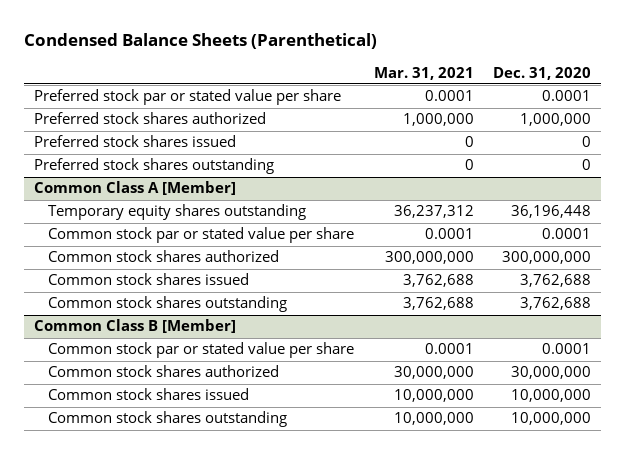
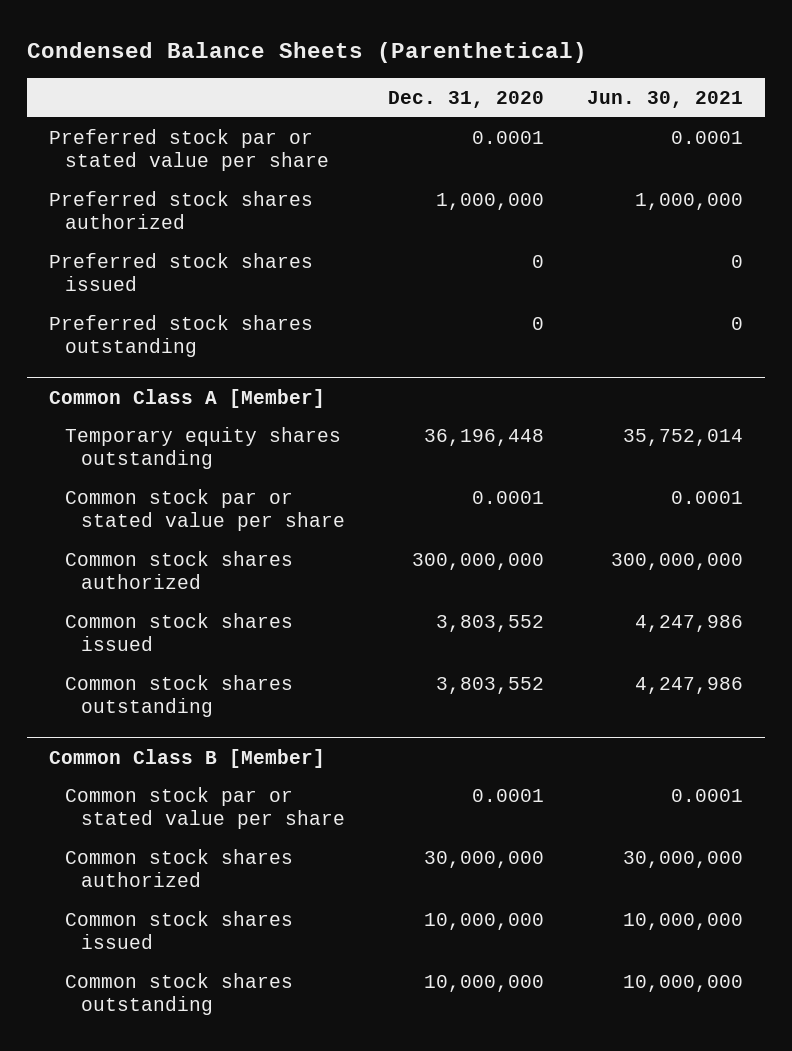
- | Mar. 31, 2021 | Dec. 31, 2020
+ | Dec. 31, 2020 | Jun. 30, 2021
@ Common Class A [Member]
- Common stock shares issued | 3,762,688 | 3,762,688
- Common stock shares outstanding | 3,762,688 | 3,762,688
+ Common stock shares issued | 3,803,552 | 4,247,986
+ Common stock shares outstanding | 3,803,552 | 4,247,986

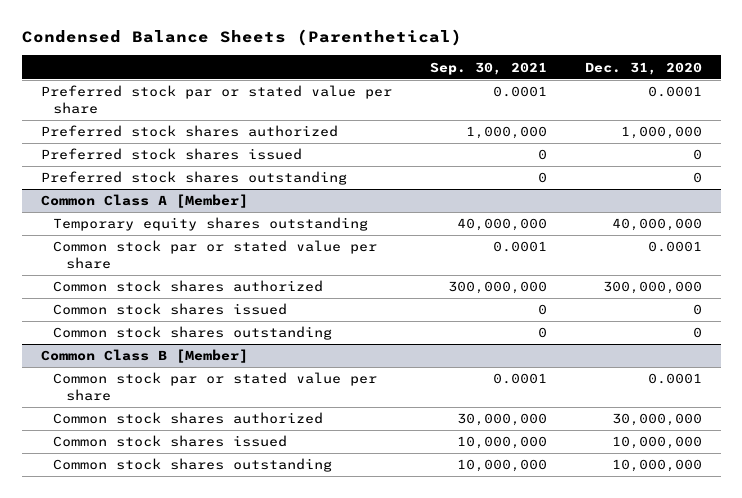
- | Dec. 31, 2020 | Jun. 30, 2021
+ | Sep. 30, 2021 | Dec. 31, 2020
@ Common Class A [Member]
- Temporary equity shares outstanding | 36,196,448 | 35,752,014
+ Temporary equity shares outstanding | 40,000,000 | 40,000,000
- Common stock shares issued | 3,803,552 | 4,247,986
- Common stock shares outstanding | 3,803,552 | 4,247,986
+ Common stock shares issued | 0 | 0
+ Common stock shares outstanding | 0 | 0

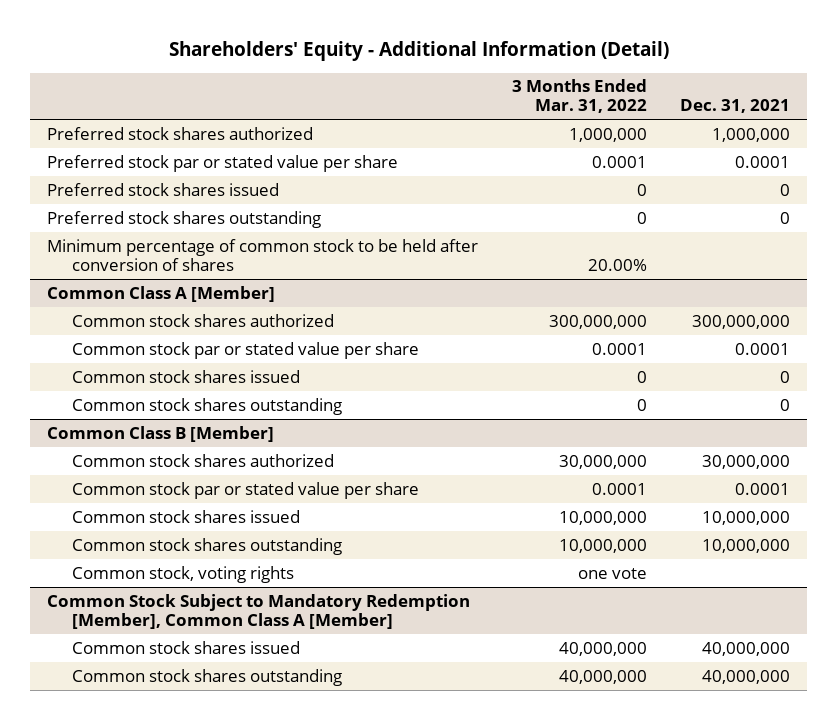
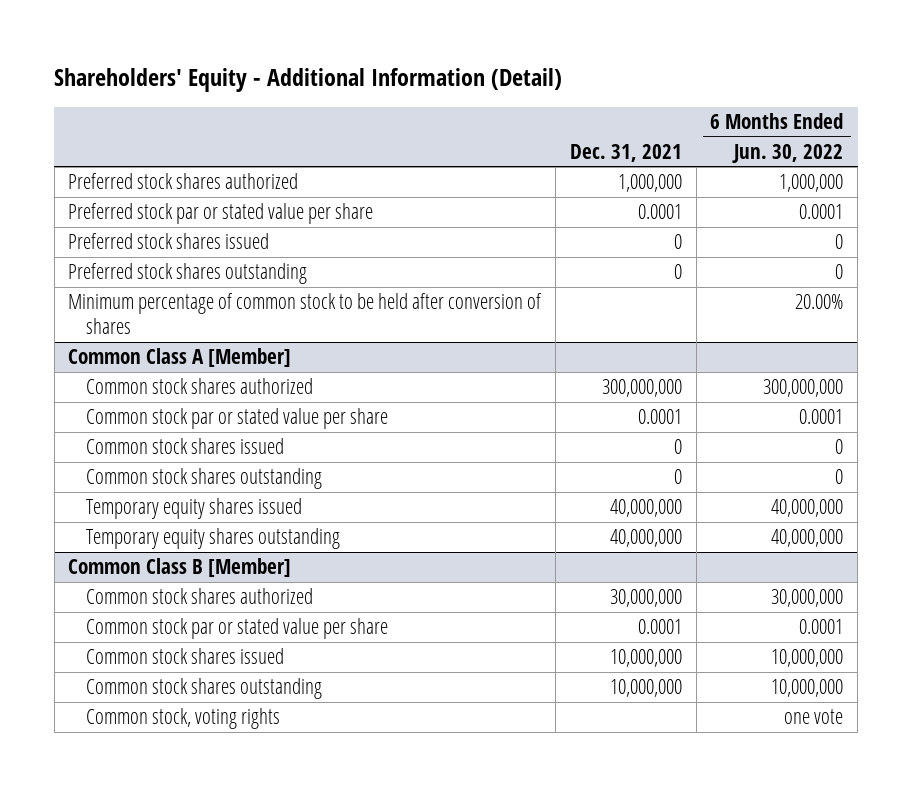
- | 3 Months Ended Mar. 31, 2022 | Dec. 31, 2021
+ | Dec. 31, 2021 | 6 Months Ended Jun. 30, 2022
@ Common Class A [Member]
+ Temporary equity shares issued | 40,000,000 | 40,000,000
+ Temporary equity shares outstanding | 40,000,000 | 40,000,000
- Common Stock Subject to Mandatory Redemption [Member], Common Class A [Member]
- Common stock shares issued | 40,000,000 | 40,000,000
- Common stock shares outstanding | 40,000,000 | 40,000,000

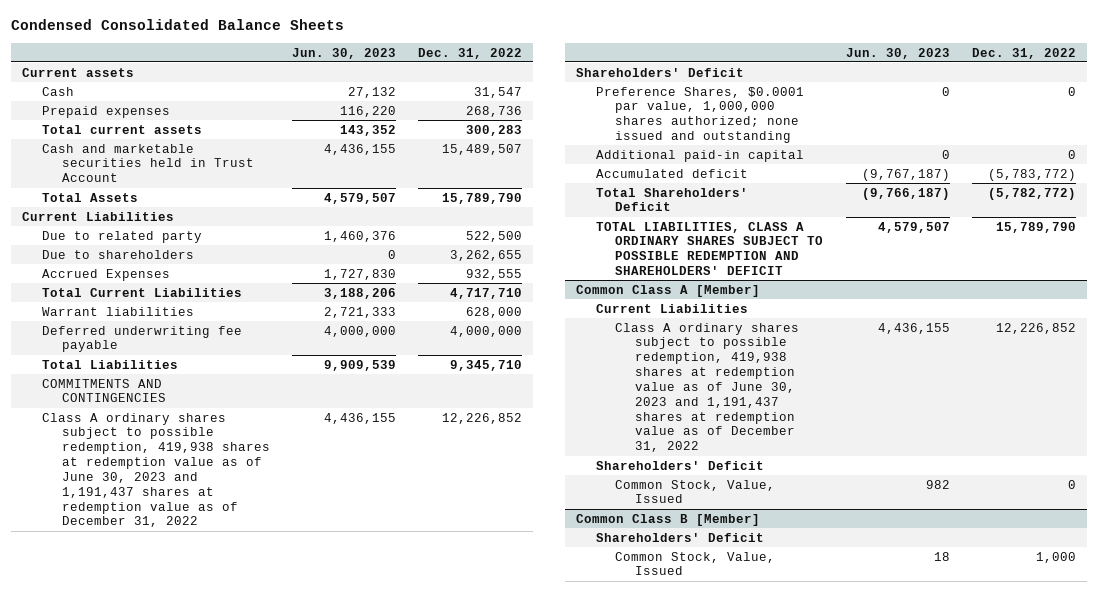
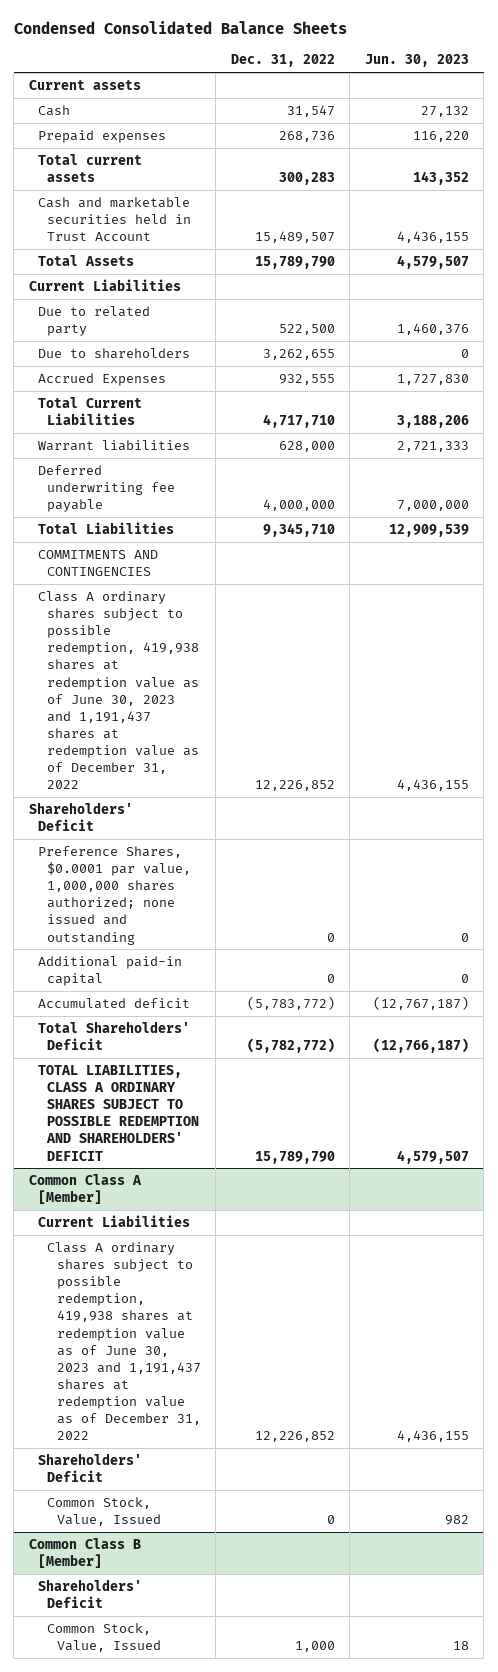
- | Jun. 30, 2023 | Dec. 31, 2022
+ | Dec. 31, 2022 | Jun. 30, 2023
- Deferred underwriting fee payable | 4,000,000 | 4,000,000
- Total Liabilities | 9,909,539 | 9,345,710
+ Deferred underwriting fee payable | 4,000,000 | 7,000,000
+ Total Liabilities | 9,345,710 | 12,909,539
- Accumulated deficit | (9,767,187) | (5,783,772)
- Total Shareholders' Deficit | (9,766,187) | (5,782,772)
+ Accumulated deficit | (5,783,772) | (12,767,187)
+ Total Shareholders' Deficit | (5,782,772) | (12,766,187)

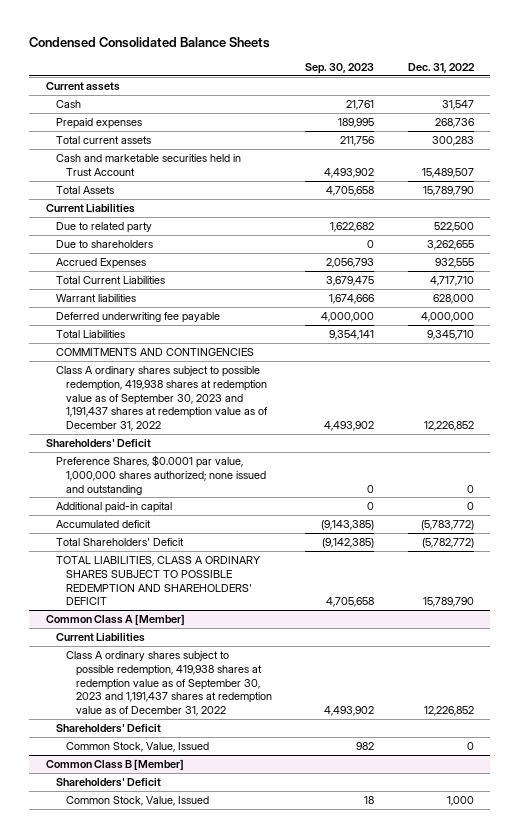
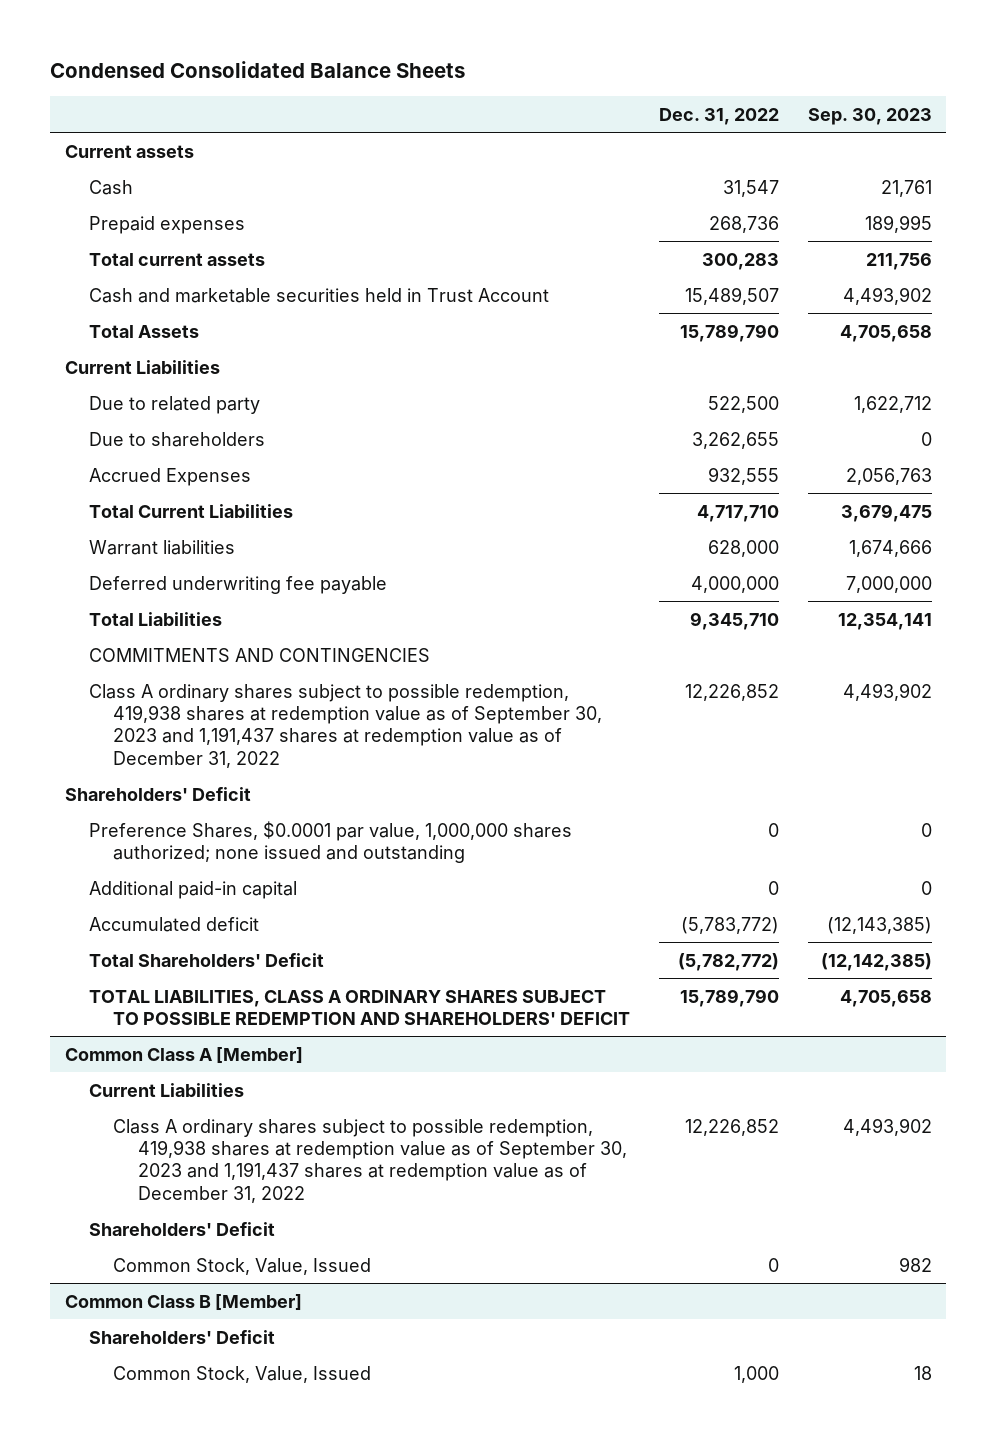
- | Sep. 30, 2023 | Dec. 31, 2022
+ | Dec. 31, 2022 | Sep. 30, 2023
- Due to related party | 1,622,682 | 522,500
+ Due to related party | 522,500 | 1,622,712
- Accrued Expenses | 2,056,793 | 932,555
+ Accrued Expenses | 932,555 | 2,056,763
- Deferred underwriting fee payable | 4,000,000 | 4,000,000
- Total Liabilities | 9,354,141 | 9,345,710
+ Deferred underwriting fee payable | 4,000,000 | 7,000,000
+ Total Liabilities | 9,345,710 | 12,354,141
- Accumulated deficit | (9,143,385) | (5,783,772)
- Total Shareholders' Deficit | (9,142,385) | (5,782,772)
+ Accumulated deficit | (5,783,772) | (12,143,385)
+ Total Shareholders' Deficit | (5,782,772) | (12,142,385)

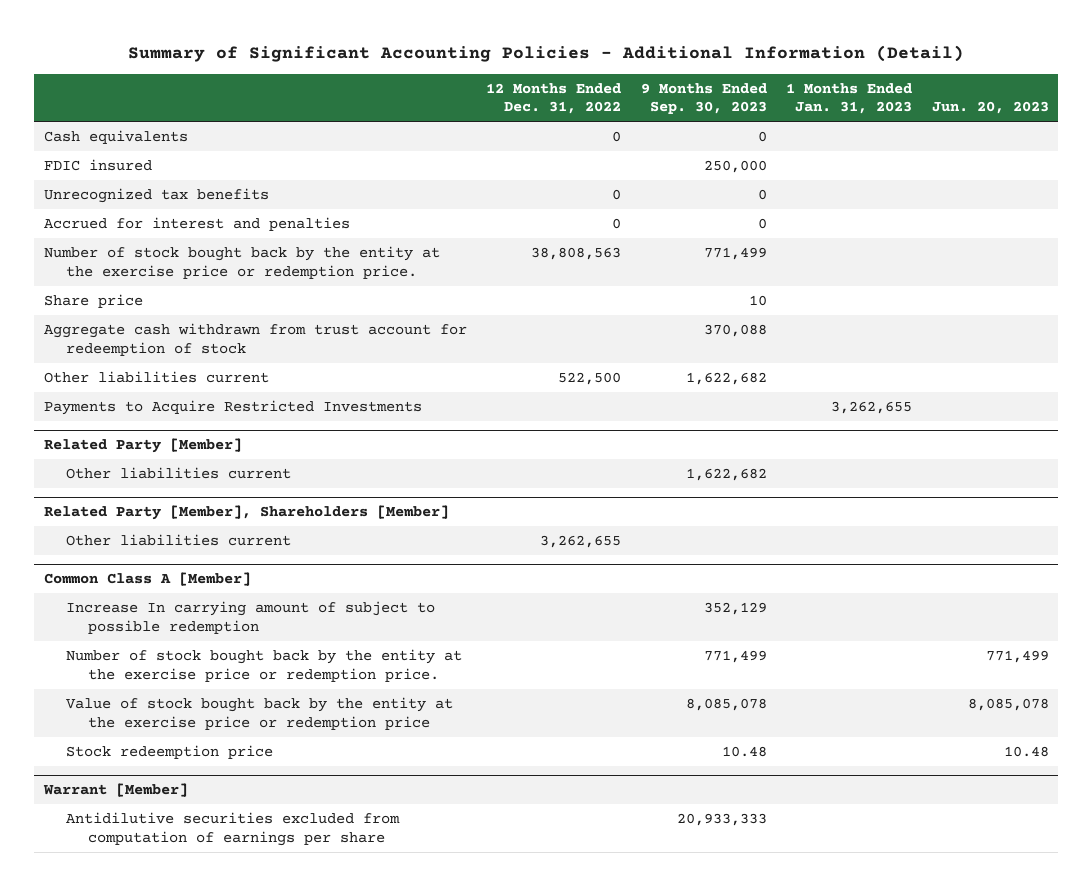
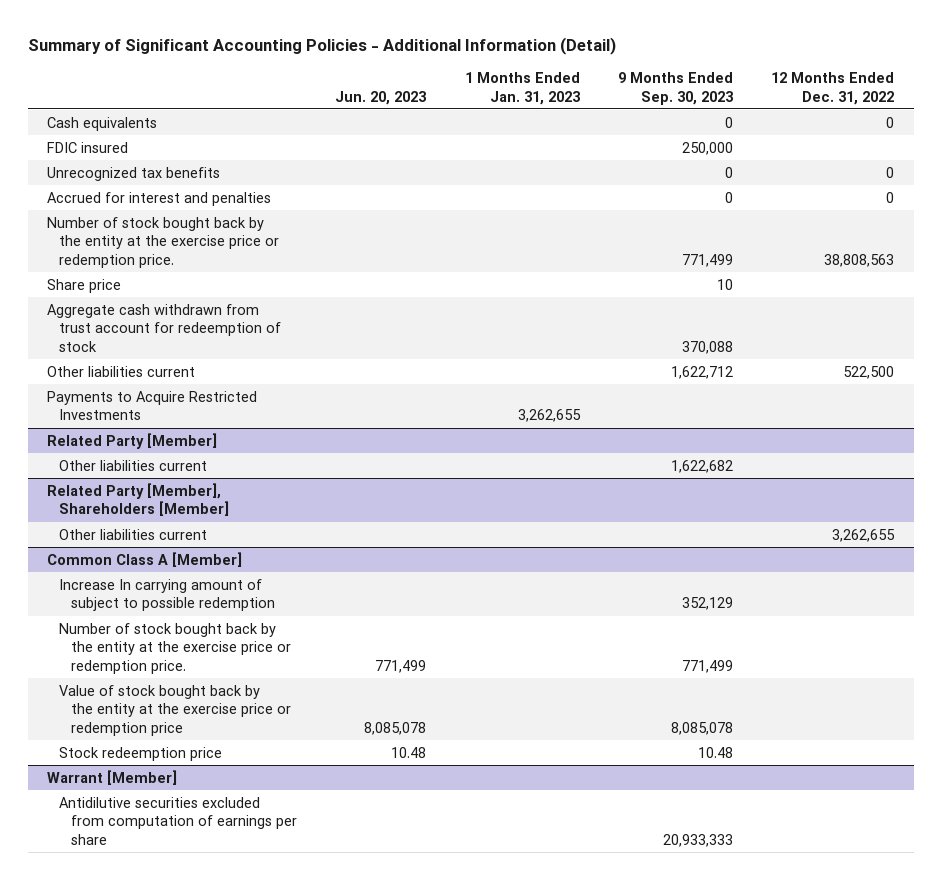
- | 12 Months Ended Dec. 31, 2022 | 9 Months Ended Sep. 30, 2023 | 1 Months Ended Jan. 31, 2023 | Jun. 20, 2023
+ | Jun. 20, 2023 | 1 Months Ended Jan. 31, 2023 | 9 Months Ended Sep. 30, 2023 | 12 Months Ended Dec. 31, 2022
- Other liabilities current | 522,500 | 1,622,682 | |
+ Other liabilities current | | | 1,622,712 | 522,500

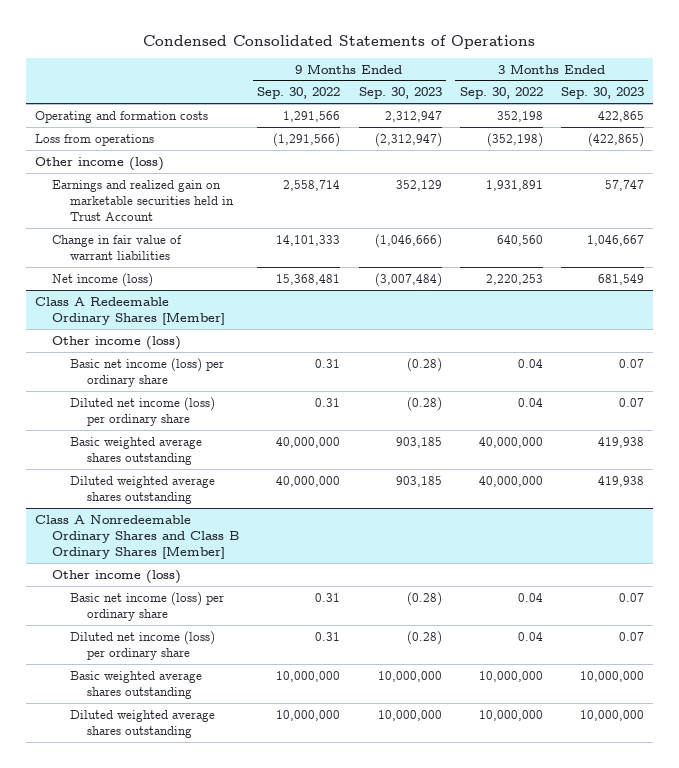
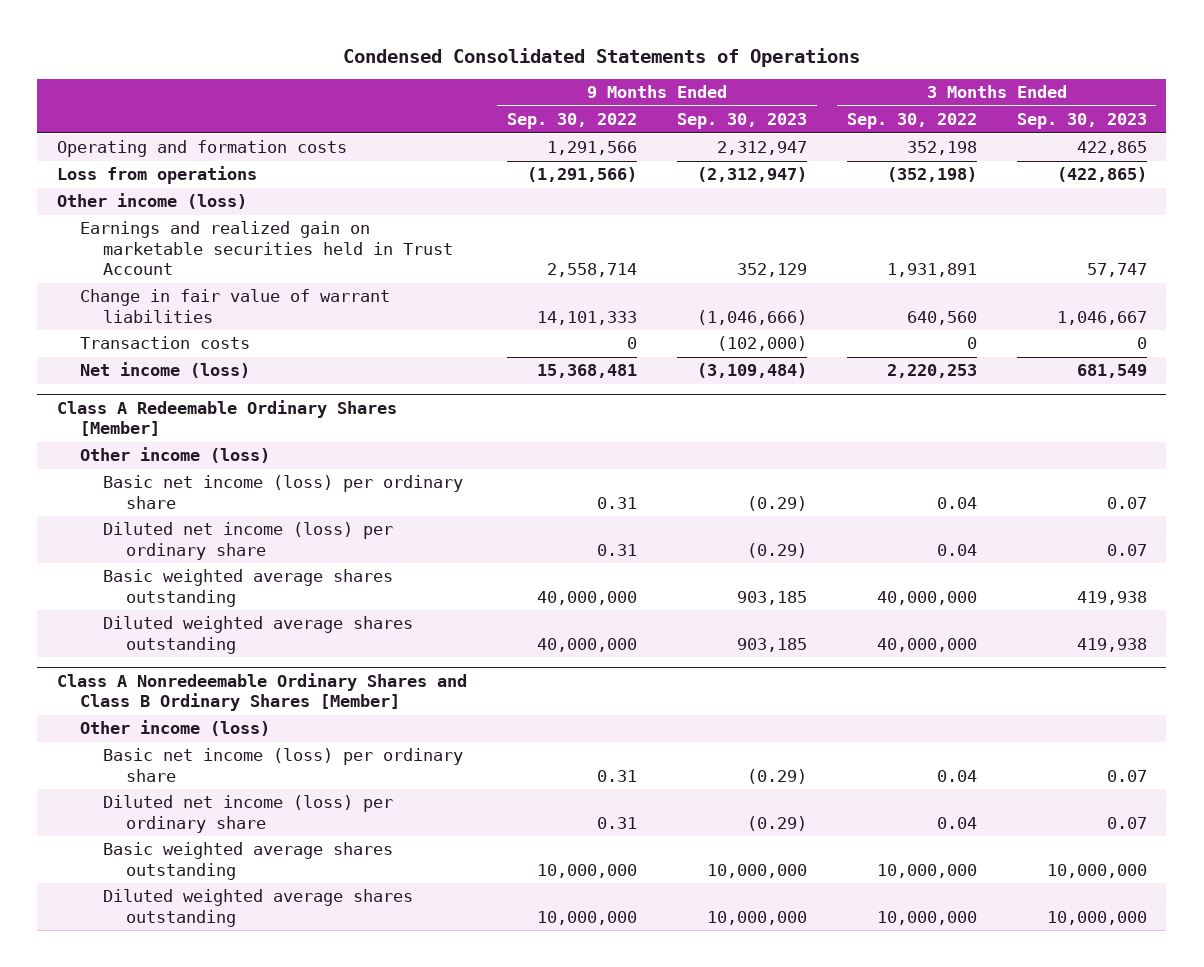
- Net income (loss) | 15,368,481 | (3,007,484) | 2,220,253 | 681,549
+ Transaction costs | 0 | (102,000) | 0 | 0
+ Net income (loss) | 15,368,481 | (3,109,484) | 2,220,253 | 681,549
@ Class A Redeemable Ordinary Shares [Member]
- Basic net income (loss) per ordinary share | 0.31 | (0.28) | 0.04 | 0.07
- Diluted net income (loss) per ordinary share | 0.31 | (0.28) | 0.04 | 0.07
+ Basic net income (loss) per ordinary share | 0.31 | (0.29) | 0.04 | 0.07
+ Diluted net income (loss) per ordinary share | 0.31 | (0.29) | 0.04 | 0.07
@ Class A Nonredeemable Ordinary Shares and Class B Ordinary Shares [Member]
- Basic net income (loss) per ordinary share | 0.31 | (0.28) | 0.04 | 0.07
- Diluted net income (loss) per ordinary share | 0.31 | (0.28) | 0.04 | 0.07
+ Basic net income (loss) per ordinary share | 0.31 | (0.29) | 0.04 | 0.07
+ Diluted net income (loss) per ordinary share | 0.31 | (0.29) | 0.04 | 0.07

